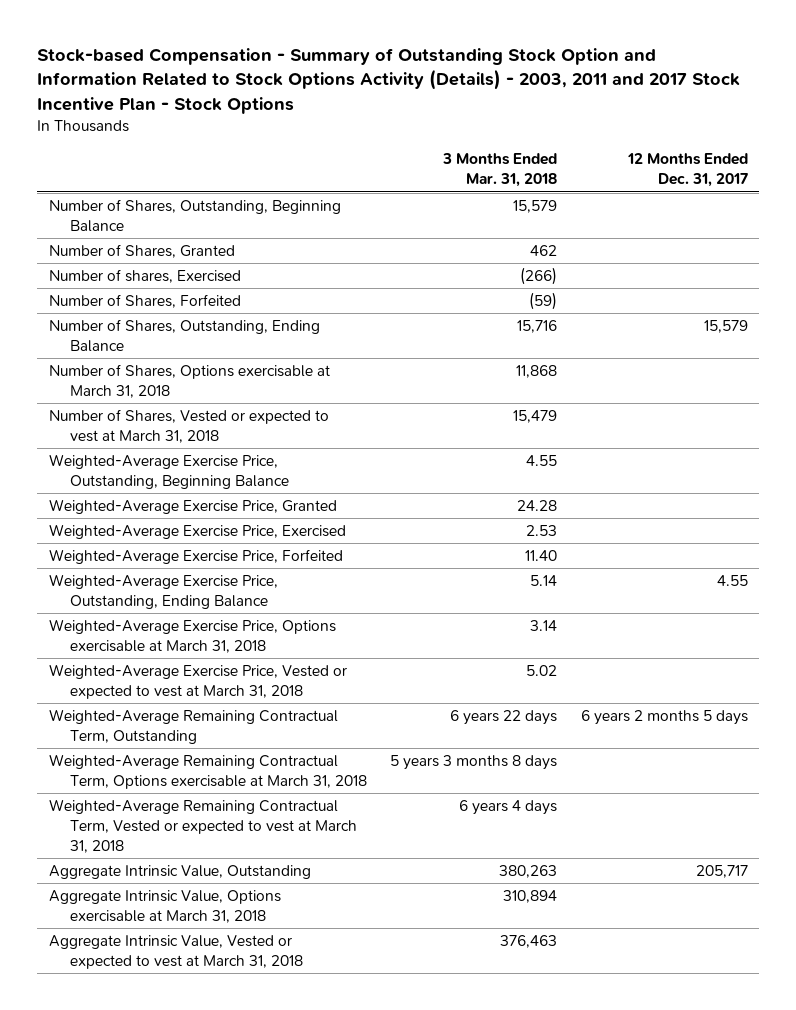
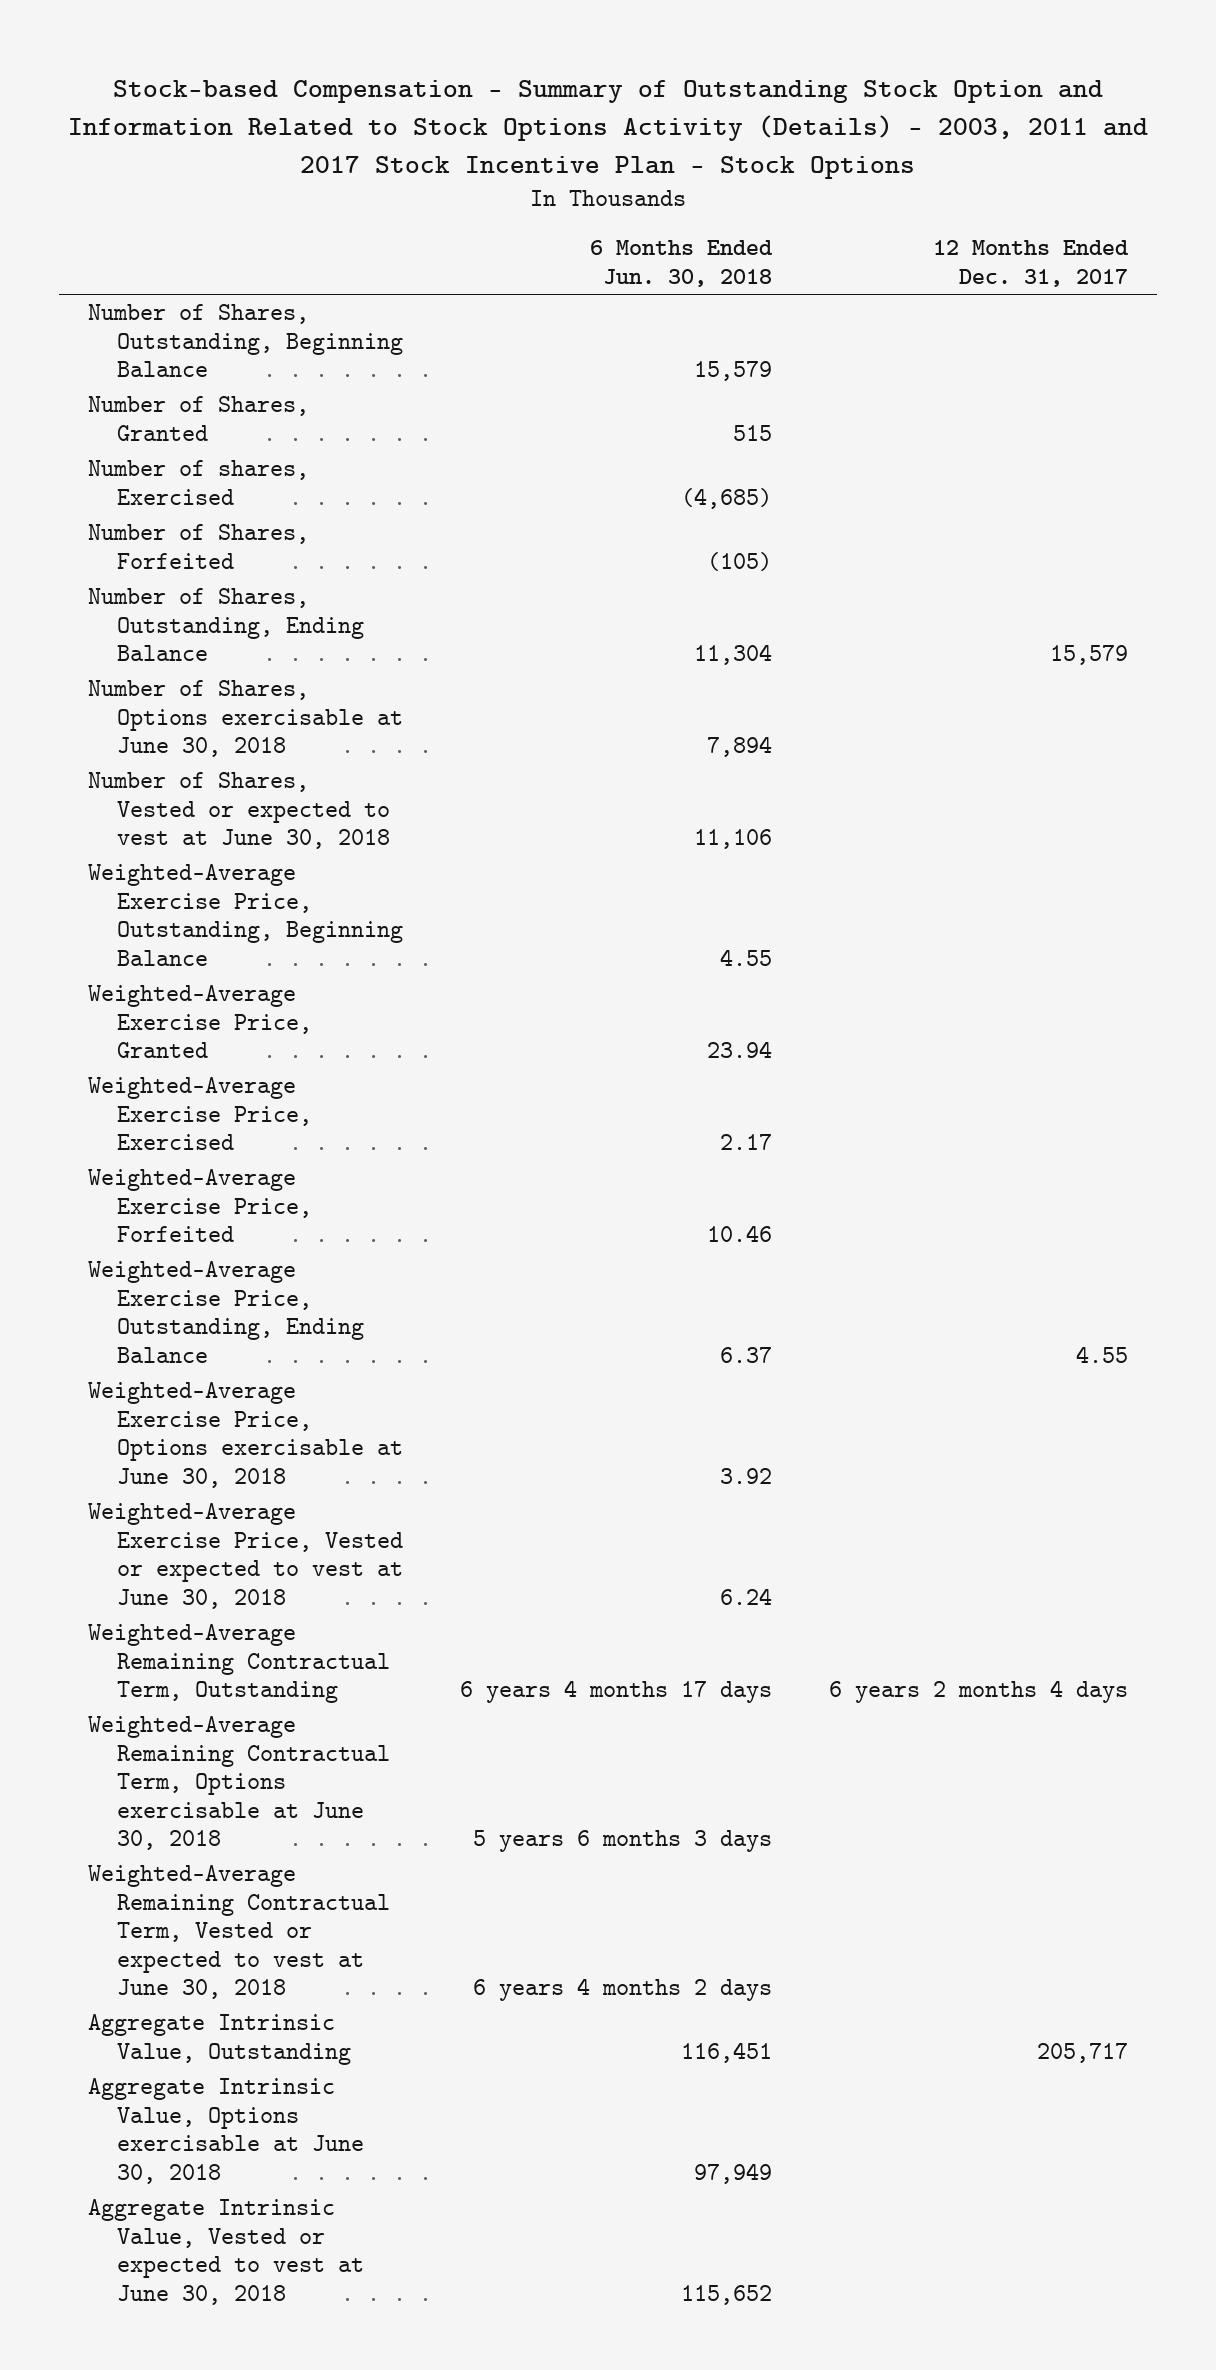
- | 3 Months Ended Mar. 31, 2018 | 12 Months Ended Dec. 31, 2017
+ | 6 Months Ended Jun. 30, 2018 | 12 Months Ended Dec. 31, 2017
- Number of Shares, Options exercisable at March 31, 2018 | 11,868 |
- Number of Shares, Vested or expected to vest at March 31, 2018 | 15,479 |
+ Number of Shares, Options exercisable at June 30, 2018 | 7,894 |
+ Number of Shares, Vested or expected to vest at June 30, 2018 | 11,106 |
- Weighted-Average Exercise Price, Options exercisable at March 31, 2018 | 3.14 |
- Weighted-Average Exercise Price, Vested or expected to vest at March 31, 2018 | 5.02 |
- Weighted-Average Remaining Contractual Term, Outstanding | 6 years 22 days | 6 years 2 months 5 days
- Weighted-Average Remaining Contractual Term, Options exercisable at March 31, 2018 | 5 years 3 months 8 days |
- Weighted-Average Remaining Contractual Term, Vested or expected to vest at March 31, 2018 | 6 years 4 days |
+ Weighted-Average Exercise Price, Options exercisable at June 30, 2018 | 3.92 |
+ Weighted-Average Exercise Price, Vested or expected to vest at June 30, 2018 | 6.24 |
+ Weighted-Average Remaining Contractual Term, Outstanding | 6 years 4 months 17 days | 6 years 2 months 4 days
+ Weighted-Average Remaining Contractual Term, Options exercisable at June 30, 2018 | 5 years 6 months 3 days |
+ Weighted-Average Remaining Contractual Term, Vested or expected to vest at June 30, 2018 | 6 years 4 months 2 days |
- Aggregate Intrinsic Value, Options exercisable at March 31, 2018 | 310,894 |
- Aggregate Intrinsic Value, Vested or expected to vest at March 31, 2018 | 376,463 |
+ Aggregate Intrinsic Value, Options exercisable at June 30, 2018 | 97,949 |
+ Aggregate Intrinsic Value, Vested or expected to vest at June 30, 2018 | 115,652 |

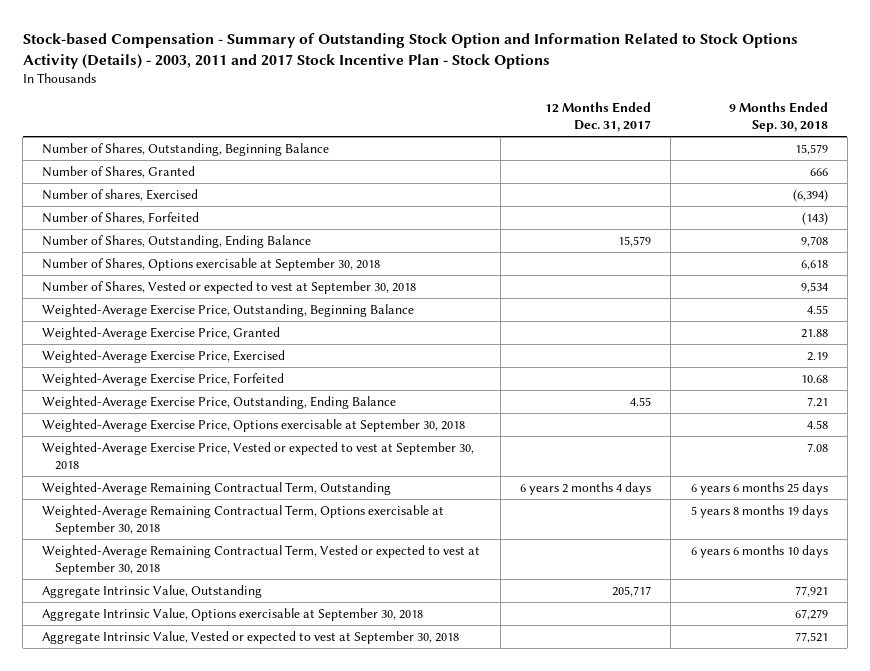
- | 6 Months Ended Jun. 30, 2018 | 12 Months Ended Dec. 31, 2017
+ | 12 Months Ended Dec. 31, 2017 | 9 Months Ended Sep. 30, 2018
- Number of Shares, Options exercisable at June 30, 2018 | 7,894 |
- Number of Shares, Vested or expected to vest at June 30, 2018 | 11,106 |
+ Number of Shares, Options exercisable at September 30, 2018 | | 6,618
+ Number of Shares, Vested or expected to vest at September 30, 2018 | | 9,534
- Weighted-Average Exercise Price, Options exercisable at June 30, 2018 | 3.92 |
- Weighted-Average Exercise Price, Vested or expected to vest at June 30, 2018 | 6.24 |
+ Weighted-Average Exercise Price, Options exercisable at September 30, 2018 | | 4.58
+ Weighted-Average Exercise Price, Vested or expected to vest at September 30, 2018 | | 7.08
- Weighted-Average Remaining Contractual Term, Options exercisable at June 30, 2018 | 5 years 6 months 3 days |
- Weighted-Average Remaining Contractual Term, Vested or expected to vest at June 30, 2018 | 6 years 4 months 2 days |
+ Weighted-Average Remaining Contractual Term, Options exercisable at September 30, 2018 | | 5 years 8 months 19 days
+ Weighted-Average Remaining Contractual Term, Vested or expected to vest at September 30, 2018 | | 6 years 6 months 10 days
- Aggregate Intrinsic Value, Options exercisable at June 30, 2018 | 97,949 |
- Aggregate Intrinsic Value, Vested or expected to vest at June 30, 2018 | 115,652 |
+ Aggregate Intrinsic Value, Options exercisable at September 30, 2018 | | 67,279
+ Aggregate Intrinsic Value, Vested or expected to vest at September 30, 2018 | | 77,521

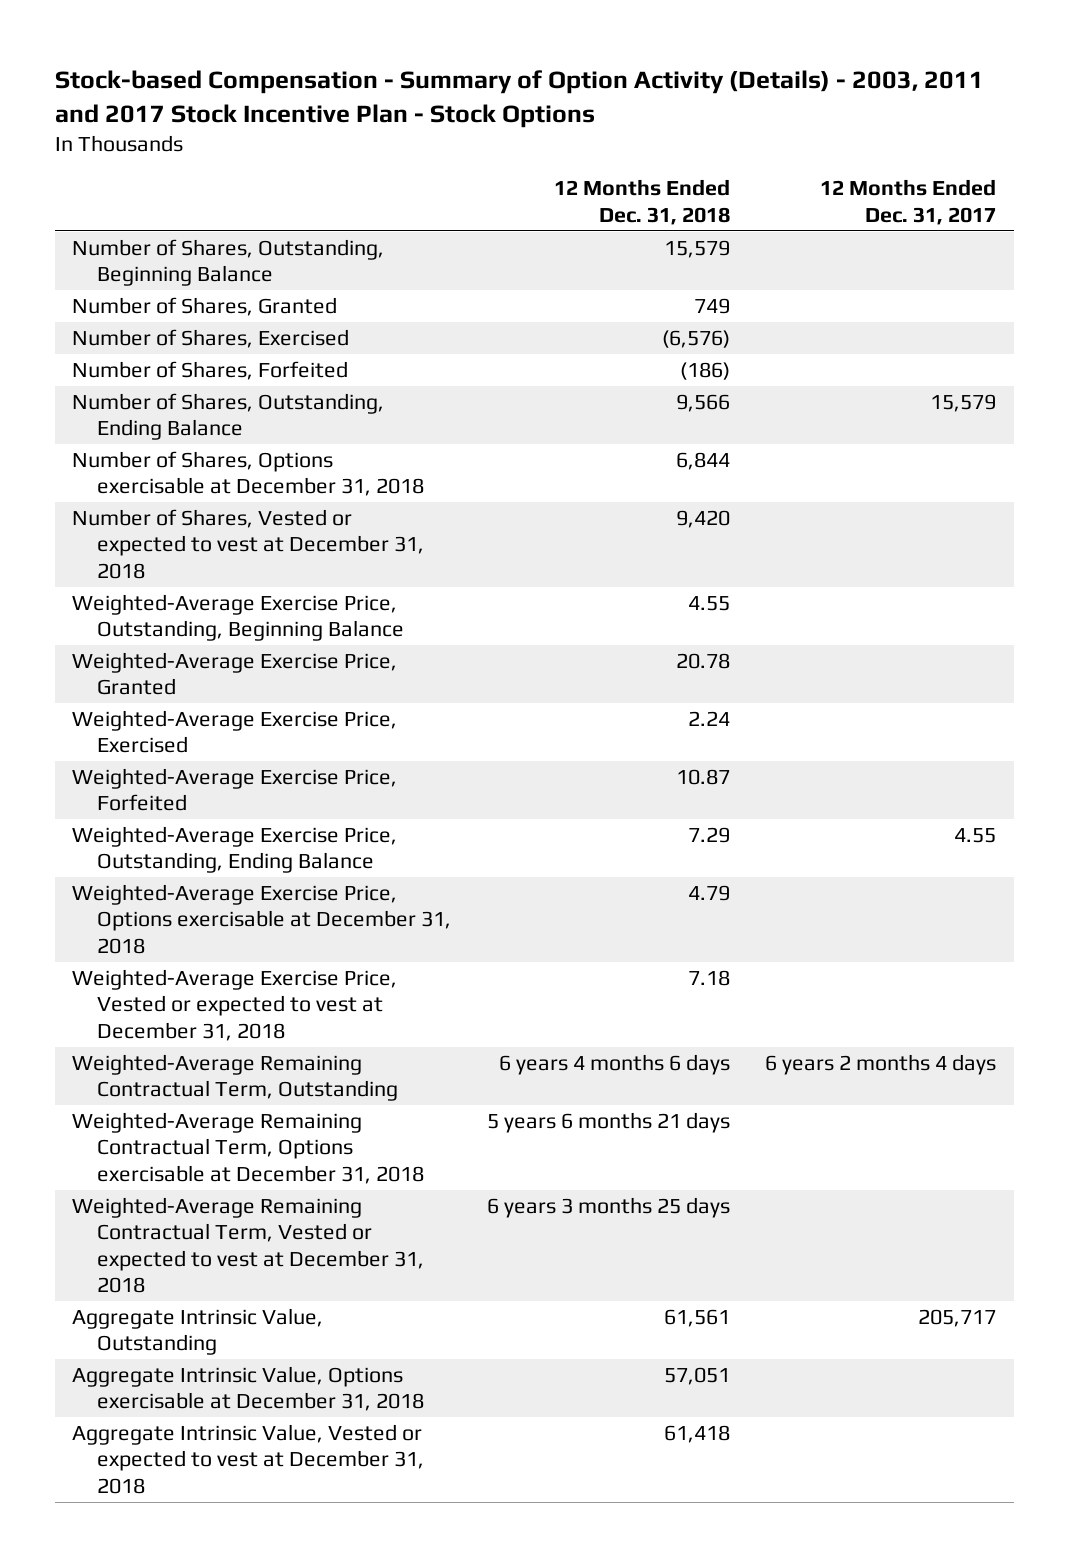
- Stock-based Compensation - Summary of Outstanding Stock Option and Information Related to Stock Options Activity (Details) - 2003, 2011 and 2017 Stock Incentive Plan - Stock Options
+ Stock-based Compensation - Summary of Option Activity (Details) - 2003, 2011 and 2017 Stock Incentive Plan - Stock Options
- | 12 Months Ended Dec. 31, 2017 | 9 Months Ended Sep. 30, 2018
+ | 12 Months Ended Dec. 31, 2018 | 12 Months Ended Dec. 31, 2017
- Number of shares, Exercised | | (6,394)
+ Number of Shares, Exercised | (6,576) |
- Number of Shares, Options exercisable at September 30, 2018 | | 6,618
- Number of Shares, Vested or expected to vest at September 30, 2018 | | 9,534
+ Number of Shares, Options exercisable at December 31, 2018 | 6,844 |
+ Number of Shares, Vested or expected to vest at December 31, 2018 | 9,420 |
- Weighted-Average Exercise Price, Options exercisable at September 30, 2018 | | 4.58
- Weighted-Average Exercise Price, Vested or expected to vest at September 30, 2018 | | 7.08
+ Weighted-Average Exercise Price, Options exercisable at December 31, 2018 | 4.79 |
+ Weighted-Average Exercise Price, Vested or expected to vest at December 31, 2018 | 7.18 |
- Weighted-Average Remaining Contractual Term, Options exercisable at September 30, 2018 | | 5 years 8 months 19 days
- Weighted-Average Remaining Contractual Term, Vested or expected to vest at September 30, 2018 | | 6 years 6 months 10 days
+ Weighted-Average Remaining Contractual Term, Options exercisable at December 31, 2018 | 5 years 6 months 21 days |
+ Weighted-Average Remaining Contractual Term, Vested or expected to vest at December 31, 2018 | 6 years 3 months 25 days |
- Aggregate Intrinsic Value, Options exercisable at September 30, 2018 | | 67,279
- Aggregate Intrinsic Value, Vested or expected to vest at September 30, 2018 | | 77,521
+ Aggregate Intrinsic Value, Options exercisable at December 31, 2018 | 57,051 |
+ Aggregate Intrinsic Value, Vested or expected to vest at December 31, 2018 | 61,418 |

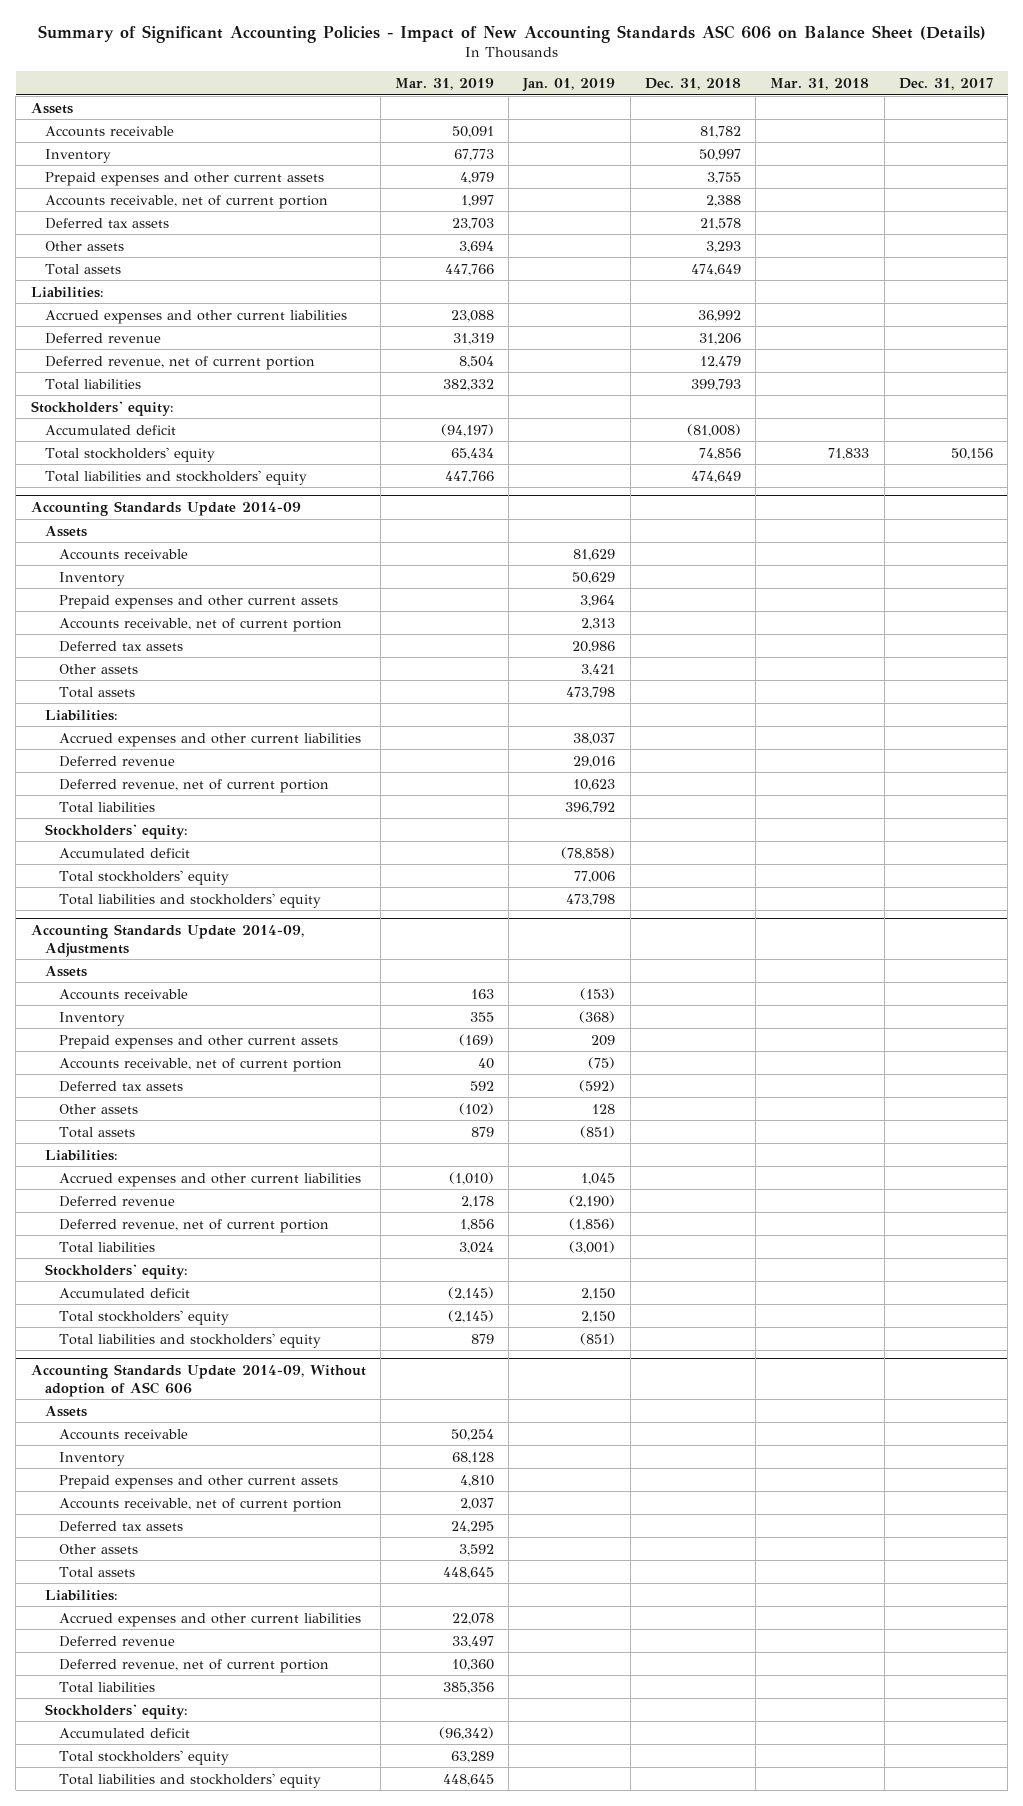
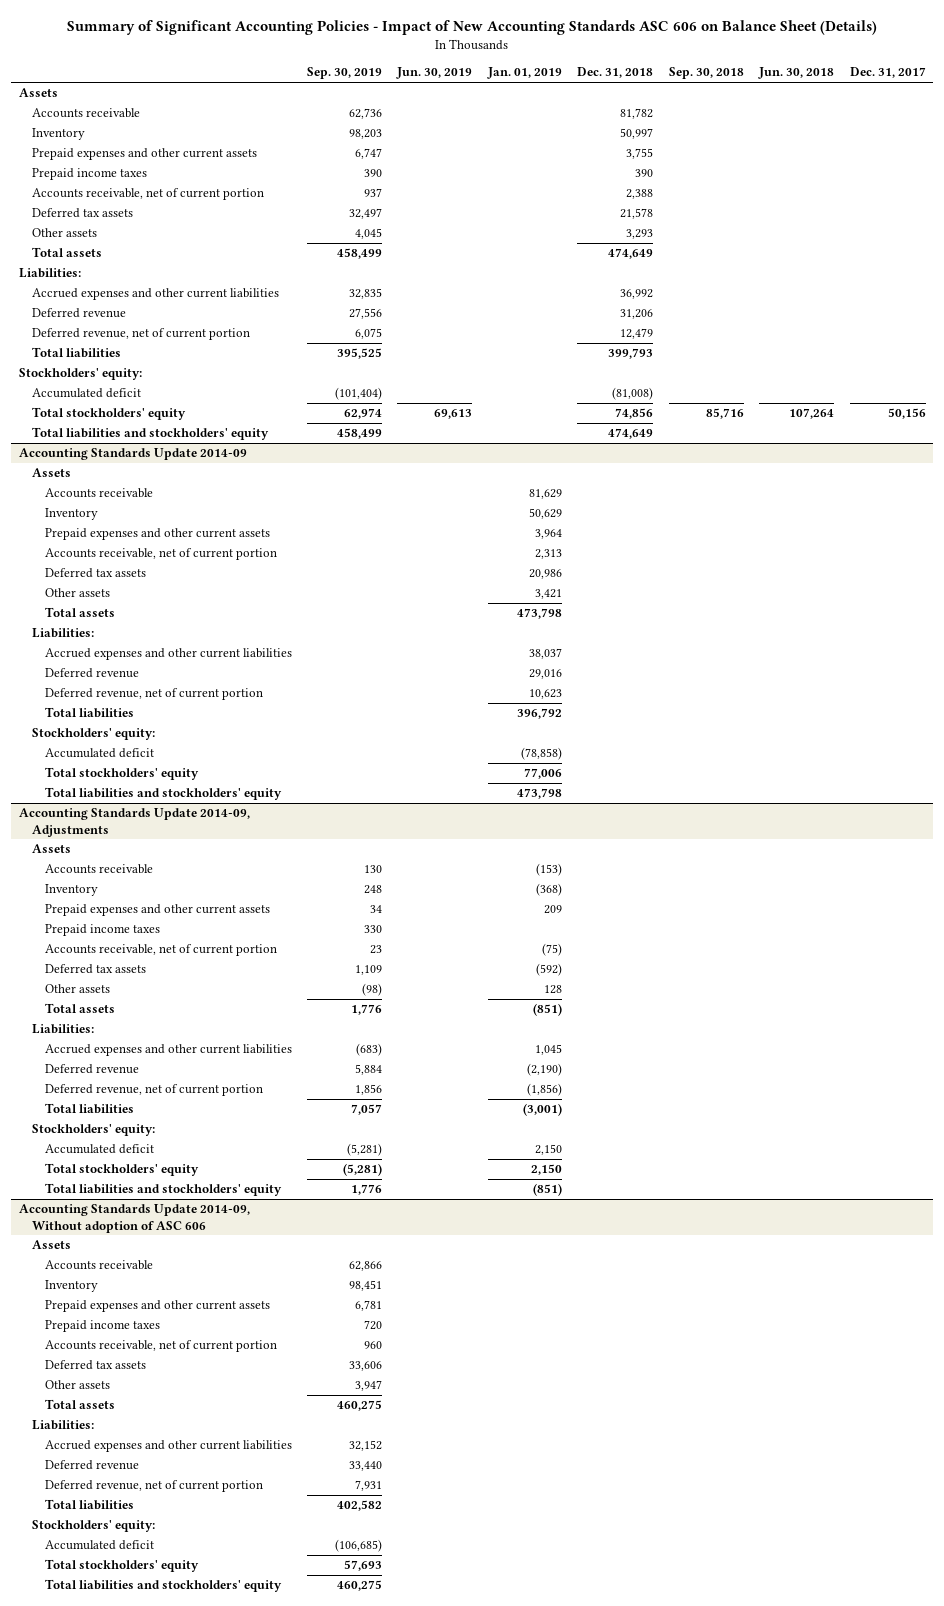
- | Mar. 31, 2019 | Jan. 01, 2019 | Dec. 31, 2018 | Mar. 31, 2018 | Dec. 31, 2017
+ | Sep. 30, 2019 | Jun. 30, 2019 | Jan. 01, 2019 | Dec. 31, 2018 | Sep. 30, 2018 | Jun. 30, 2018 | Dec. 31, 2017
+ Prepaid income taxes | 390 | | | 390 | | |
@ Accounting Standards Update 2014-09, Adjustments
+ Prepaid income taxes | 330 | | | | | |
@ Accounting Standards Update 2014-09, Without adoption of ASC 606
+ Prepaid income taxes | 720 | | | | | |

